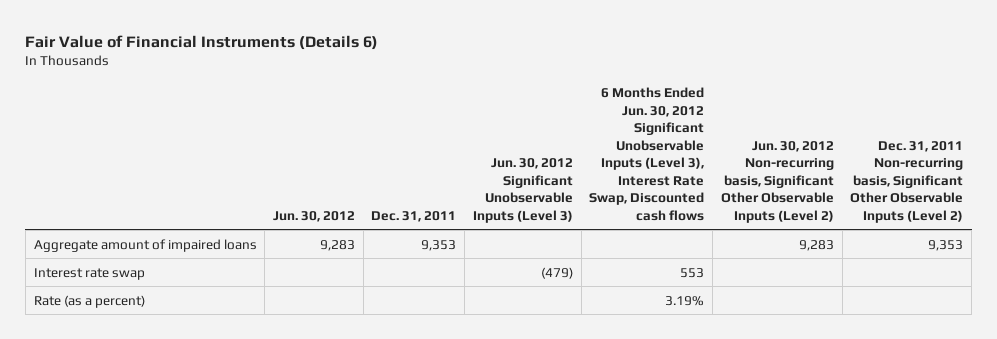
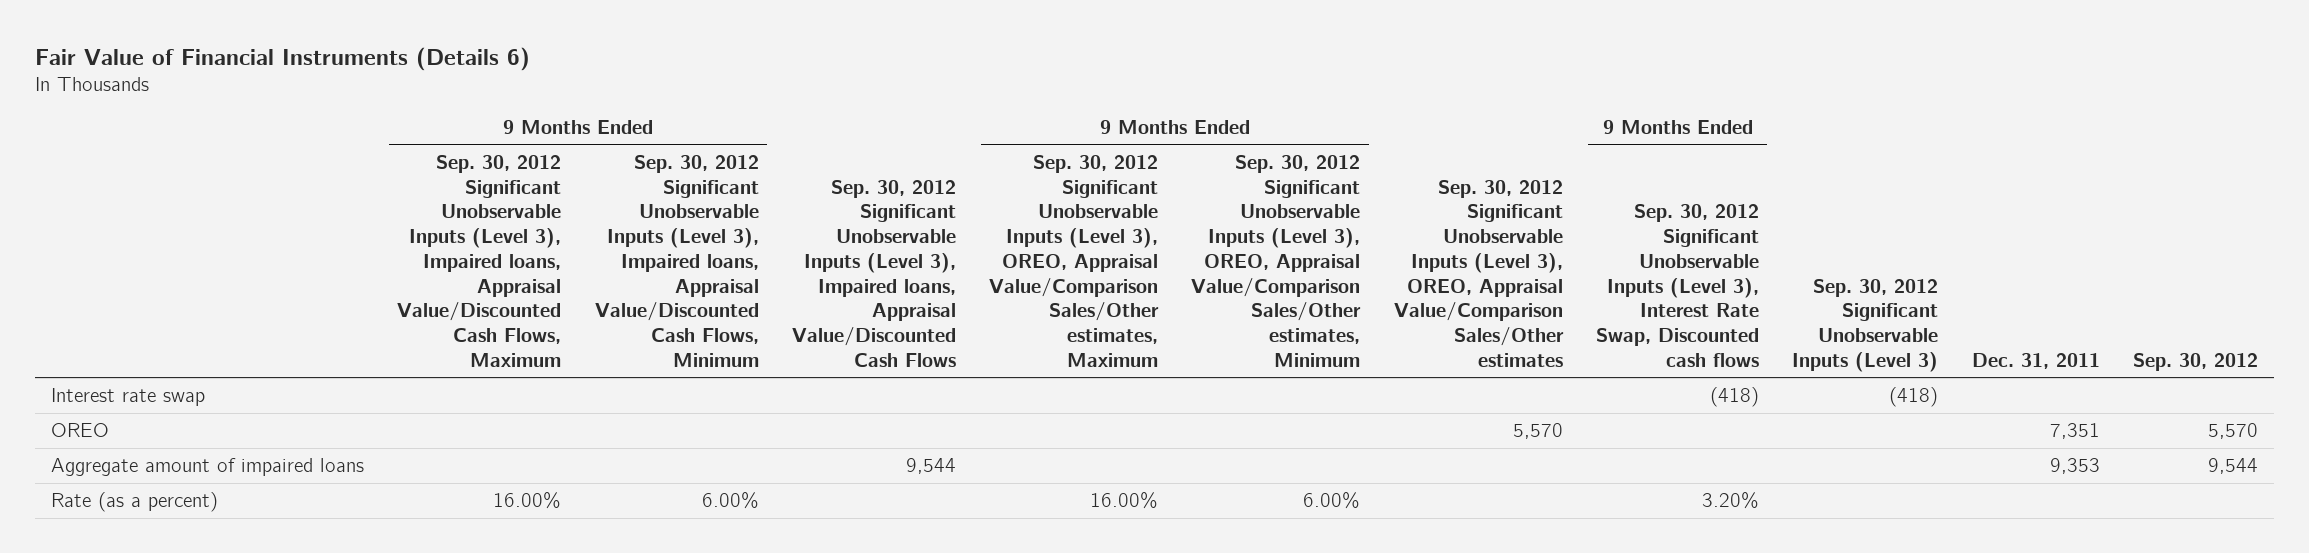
- | Jun. 30, 2012 | Dec. 31, 2011 | Jun. 30, 2012 Significant Unobservable Inputs (Level 3) | 6 Months Ended Jun. 30, 2012 Significant Unobservable Inputs (Level 3), Interest Rate Swap, Discounted cash flows | Jun. 30, 2012 Non-recurring basis, Significant Other Observable Inputs (Level 2) | Dec. 31, 2011 Non-recurring basis, Significant Other Observable Inputs (Level 2)
+ | 9 Months Ended Sep. 30, 2012 Significant Unobservable Inputs (Level 3), Impaired loans, Appraisal Value/Discounted Cash Flows, Maximum | 9 Months Ended Sep. 30, 2012 Significant Unobservable Inputs (Level 3), Impaired loans, Appraisal Value/Discounted Cash Flows, Minimum | Sep. 30, 2012 Significant Unobservable Inputs (Level 3), Impaired loans, Appraisal Value/Discounted Cash Flows | 9 Months Ended Sep. 30, 2012 Significant Unobservable Inputs (Level 3), OREO, Appraisal Value/Comparison Sales/Other estimates, Maximum | 9 Months Ended Sep. 30, 2012 Significant Unobservable Inputs (Level 3), OREO, Appraisal Value/Comparison Sales/Other estimates, Minimum | Sep. 30, 2012 Significant Unobservable Inputs (Level 3), OREO, Appraisal Value/Comparison Sales/Other estimates | 9 Months Ended Sep. 30, 2012 Significant Unobservable Inputs (Level 3), Interest Rate Swap, Discounted cash flows | Sep. 30, 2012 Significant Unobservable Inputs (Level 3) | Dec. 31, 2011 | Sep. 30, 2012
+ OREO | | | | | | 5,570 | | | 7,351 | 5,570
moved down: Aggregate amount of impaired loans | | | 9,544 | | | | | | 9,353 | 9,544

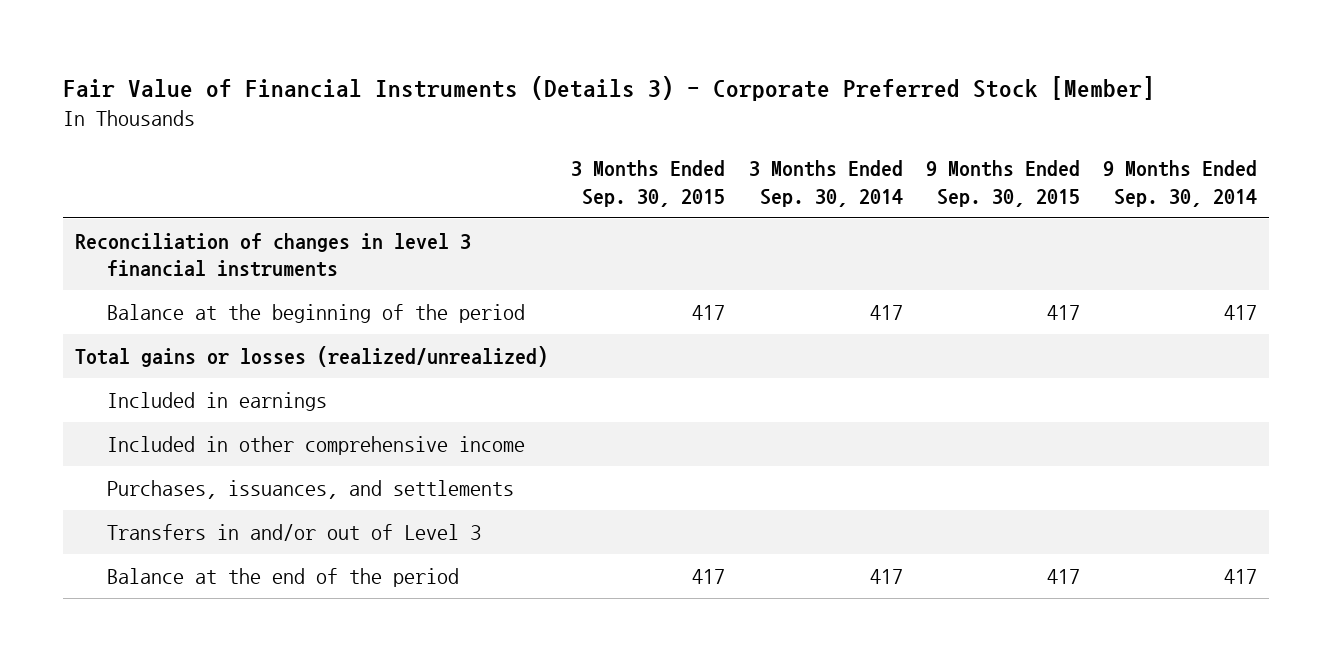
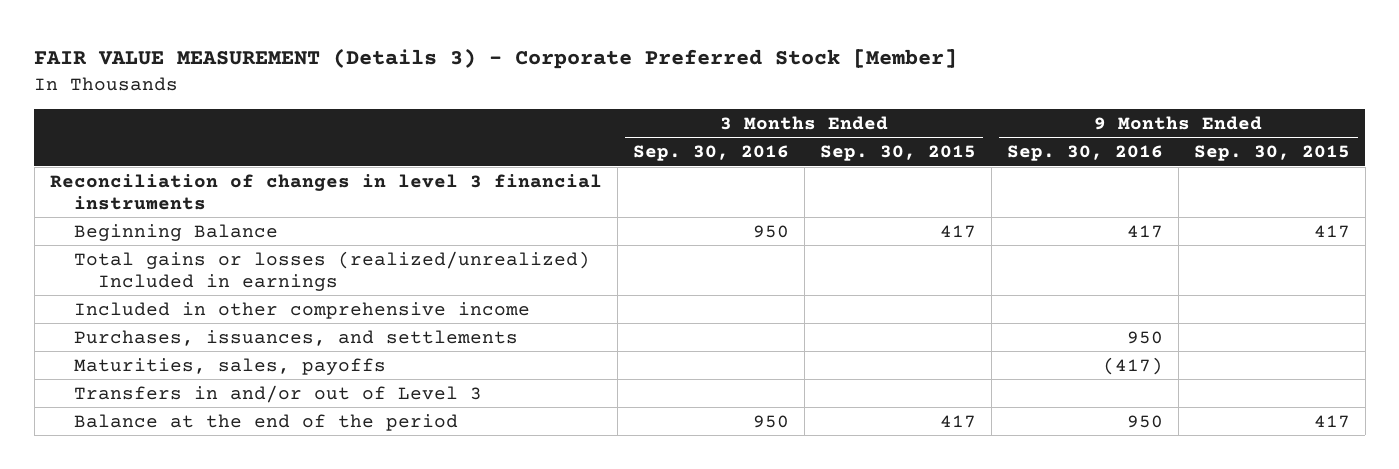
- Fair Value of Financial Instruments (Details 3) - Corporate Preferred Stock [Member]
+ FAIR VALUE MEASUREMENT (Details 3) - Corporate Preferred Stock [Member]
- | 3 Months Ended Sep. 30, 2015 | 3 Months Ended Sep. 30, 2014 | 9 Months Ended Sep. 30, 2015 | 9 Months Ended Sep. 30, 2014
+ | 3 Months Ended Sep. 30, 2016 | 3 Months Ended Sep. 30, 2015 | 9 Months Ended Sep. 30, 2016 | 9 Months Ended Sep. 30, 2015
- Balance at the beginning of the period | 417 | 417 | 417 | 417
- Total gains or losses (realized/unrealized)
- Included in earnings
+ Beginning Balance | 950 | 417 | 417 | 417
+ Total gains or losses (realized/unrealized) Included in earnings
+ Maturities, sales, payoffs | | | (417) |

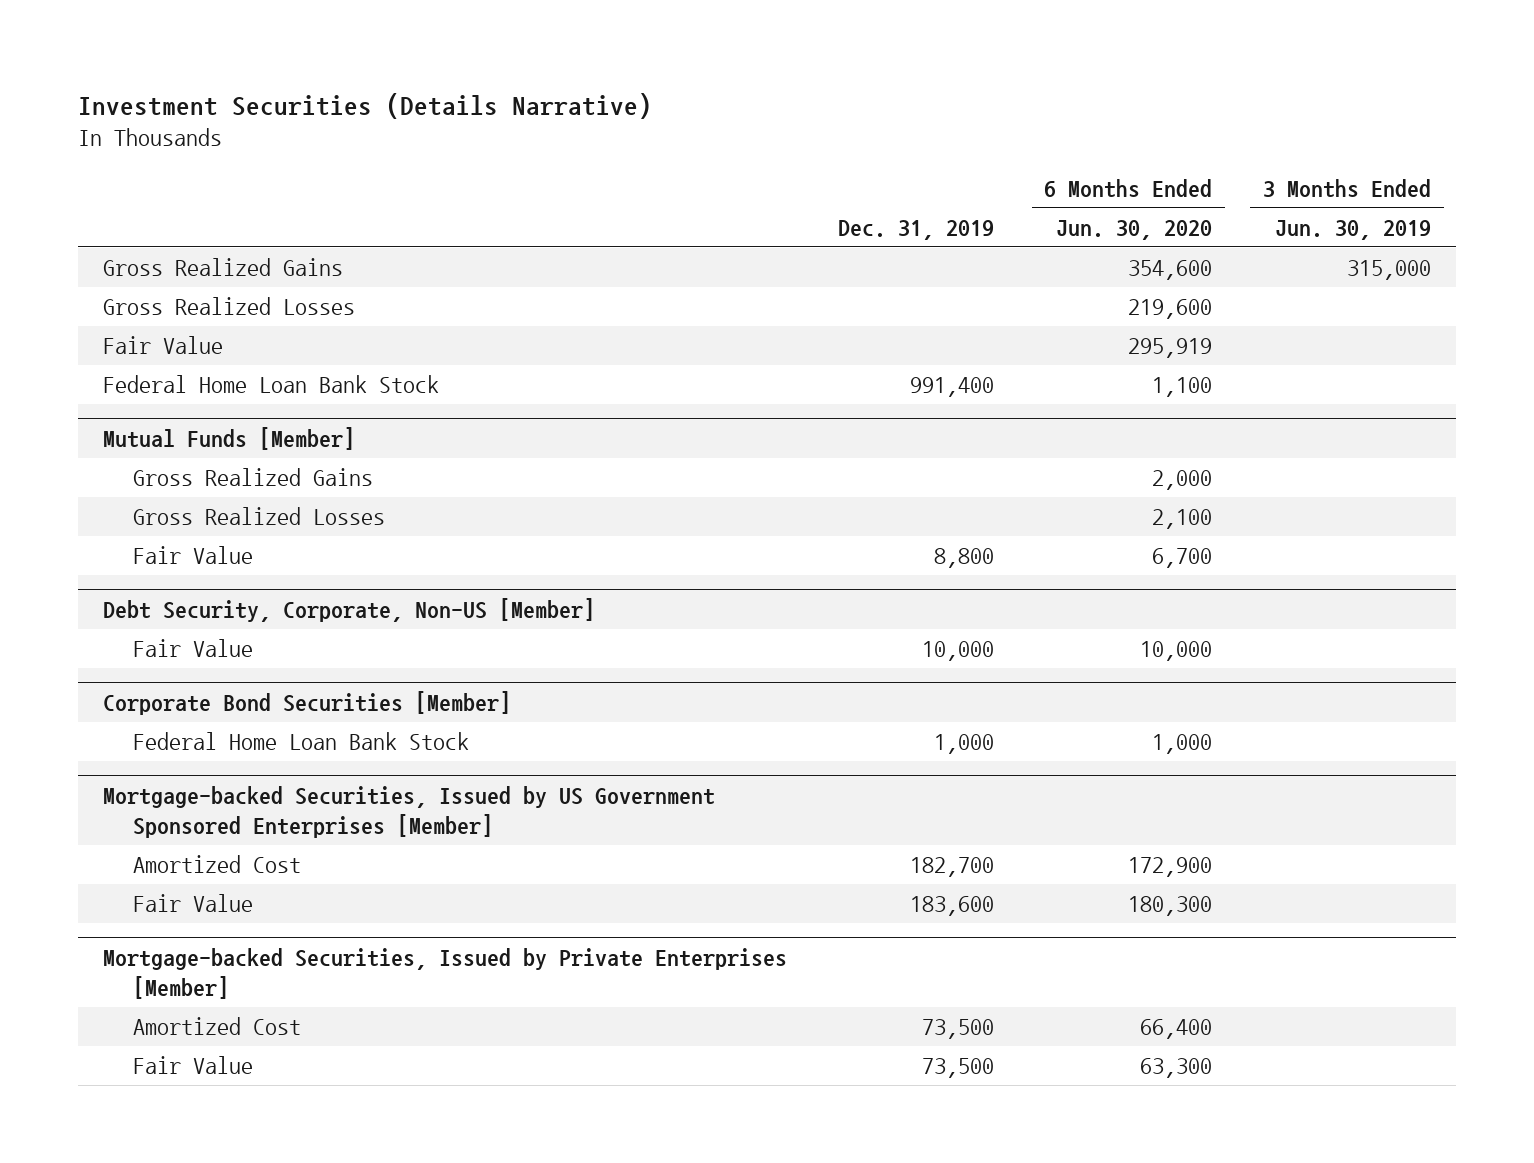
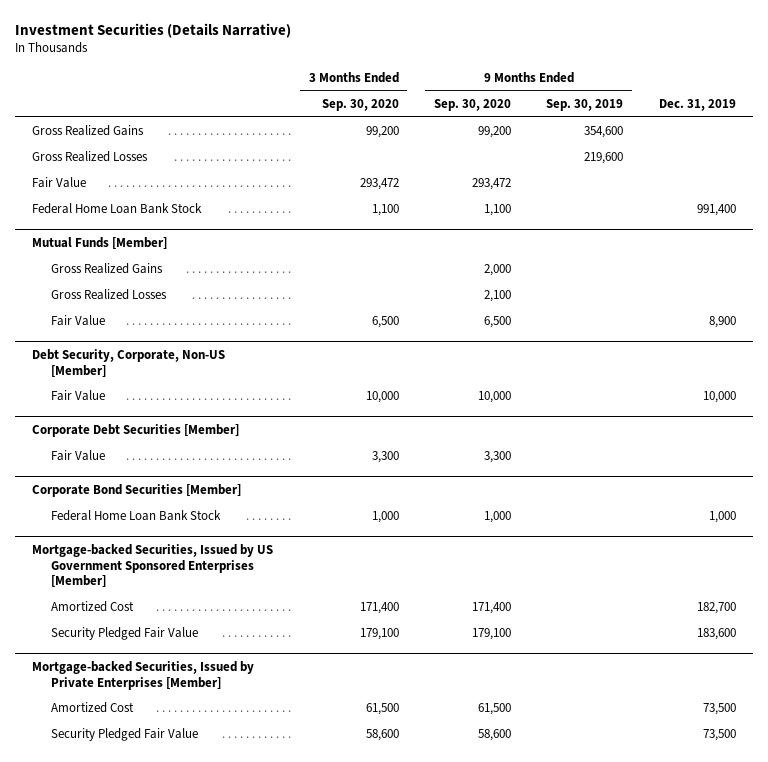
- | Dec. 31, 2019 | 6 Months Ended Jun. 30, 2020 | 3 Months Ended Jun. 30, 2019
+ | 3 Months Ended Sep. 30, 2020 | 9 Months Ended Sep. 30, 2020 | 9 Months Ended Sep. 30, 2019 | Dec. 31, 2019
@ Mutual Funds [Member]
- Fair Value | 8,800 | 6,700 |
+ Fair Value | 6,500 | 6,500 | | 8,900
+ Corporate Debt Securities [Member]
+ Fair Value | 3,300 | 3,300 | |
@ Mortgage-backed Securities, Issued by US Government Sponsored Enterprises [Member]
- Fair Value | 183,600 | 180,300 |
+ Security Pledged Fair Value | 179,100 | 179,100 | | 183,600
@ Mortgage-backed Securities, Issued by Private Enterprises [Member]
- Fair Value | 73,500 | 63,300 |
+ Security Pledged Fair Value | 58,600 | 58,600 | | 73,500

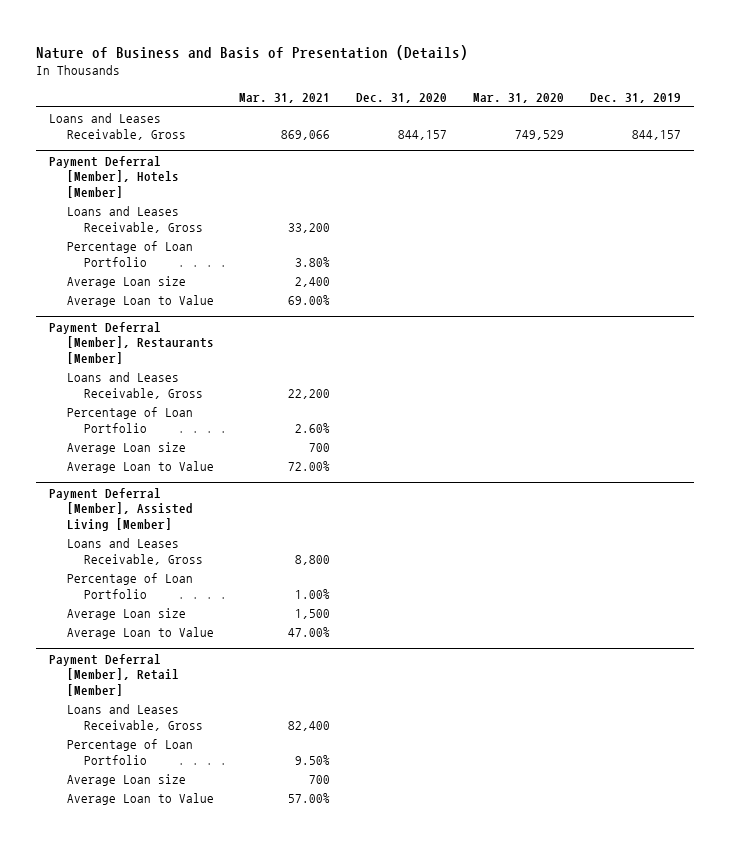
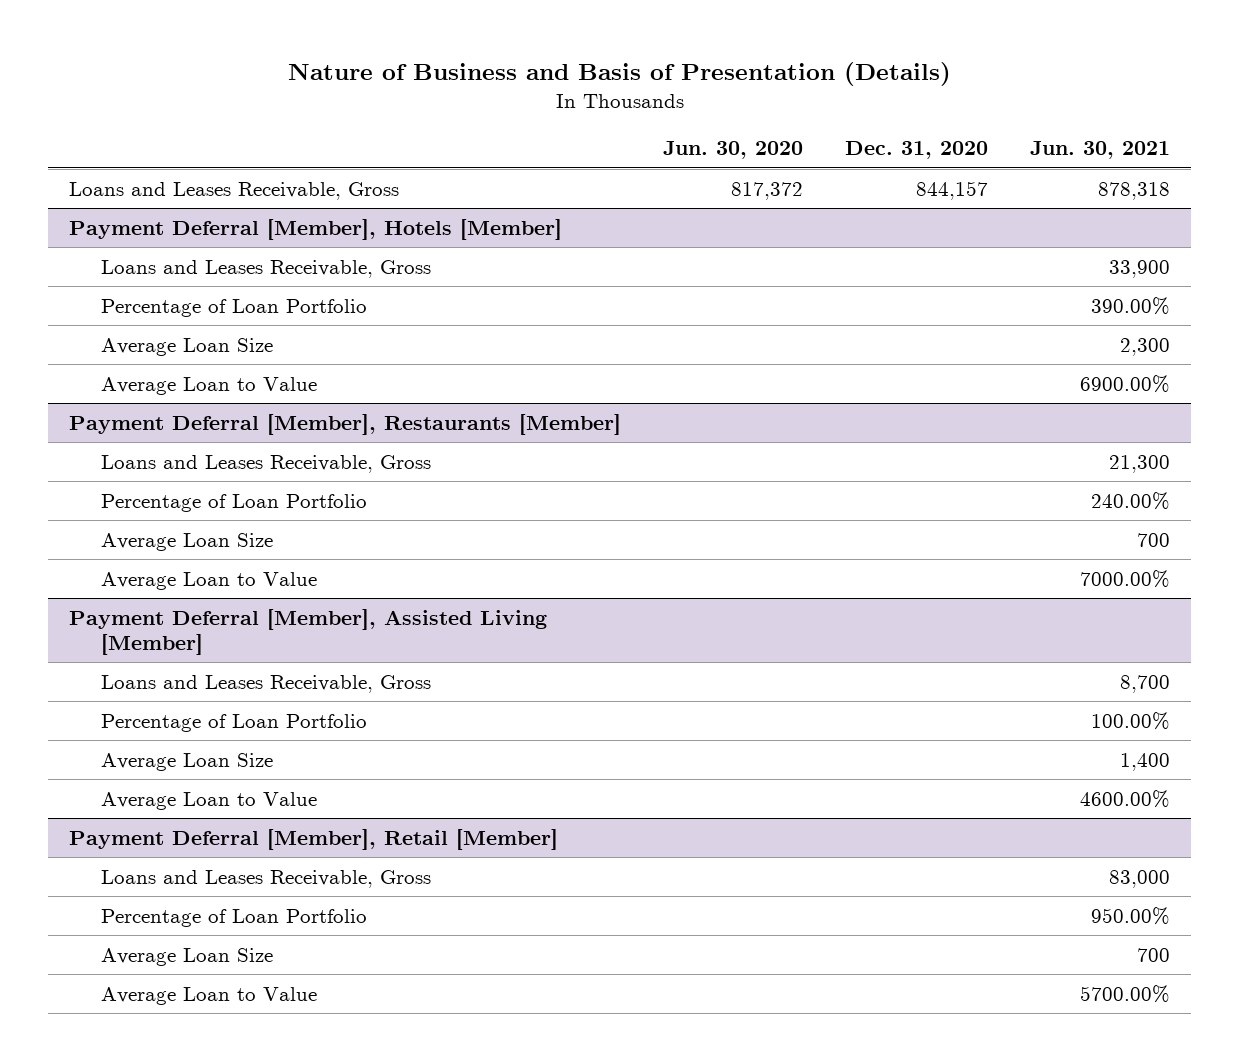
- | Mar. 31, 2021 | Dec. 31, 2020 | Mar. 31, 2020 | Dec. 31, 2019
+ | Jun. 30, 2020 | Dec. 31, 2020 | Jun. 30, 2021
@ Payment Deferral [Member], Hotels [Member]
- Average Loan size | 2,400 | | |
+ Average Loan Size | | | 2,300
@ Payment Deferral [Member], Restaurants [Member]
- Average Loan size | 700 | | |
+ Average Loan Size | | | 700
@ Payment Deferral [Member], Assisted Living [Member]
- Average Loan size | 1,500 | | |
+ Average Loan Size | | | 1,400
@ Payment Deferral [Member], Retail [Member]
- Average Loan size | 700 | | |
+ Average Loan Size | | | 700

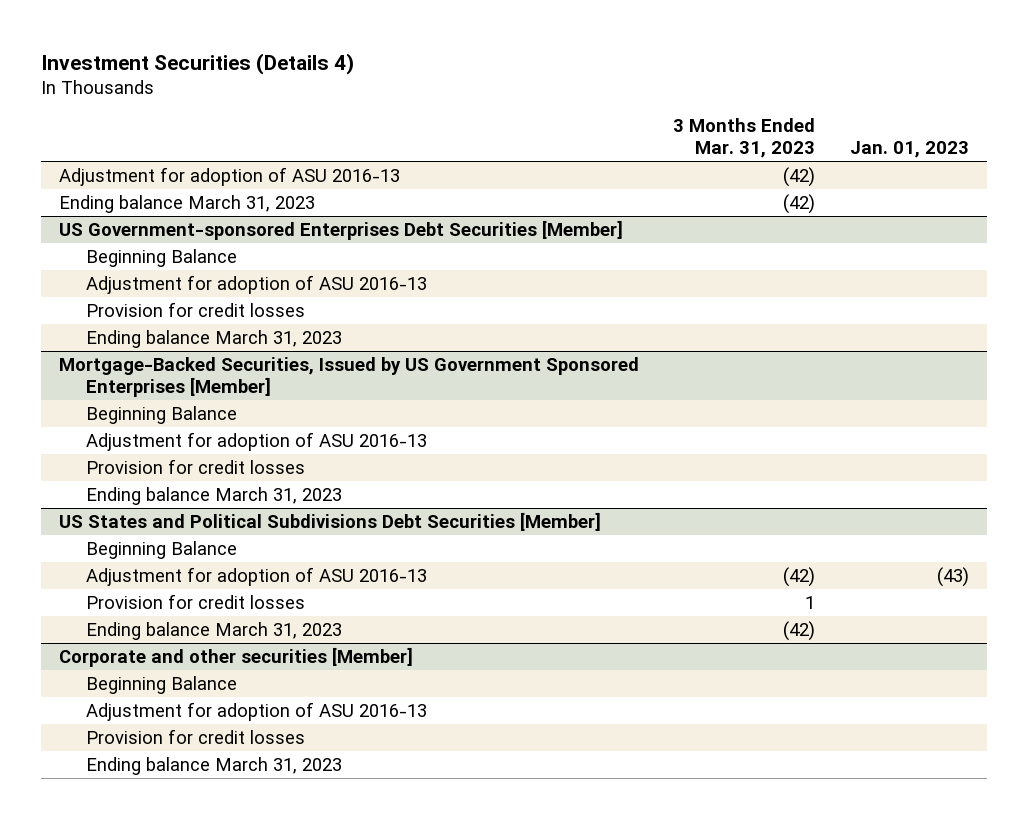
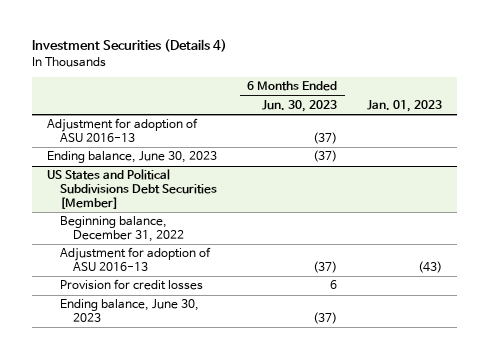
- | 3 Months Ended Mar. 31, 2023 | Jan. 01, 2023
+ | 6 Months Ended Jun. 30, 2023 | Jan. 01, 2023
- Ending balance March 31, 2023 | (42) |
- US Government-sponsored Enterprises Debt Securities [Member]
- Beginning Balance
- Adjustment for adoption of ASU 2016-13
- Provision for credit losses
- Ending balance March 31, 2023
- Mortgage-Backed Securities, Issued by US Government Sponsored Enterprises [Member]
- Beginning Balance
- Adjustment for adoption of ASU 2016-13
- Provision for credit losses
- Ending balance March 31, 2023
+ Ending balance, June 30, 2023 | (37) |
@ US States and Political Subdivisions Debt Securities [Member]
- Beginning Balance
+ Beginning balance, December 31, 2022
- Ending balance March 31, 2023 | (42) |
- Corporate and other securities [Member]
- Beginning Balance
- Adjustment for adoption of ASU 2016-13
- Provision for credit losses
- Ending balance March 31, 2023
@ US States and Political Subdivisions Debt Securities [Member]
+ Ending balance, June 30, 2023 | (37) |

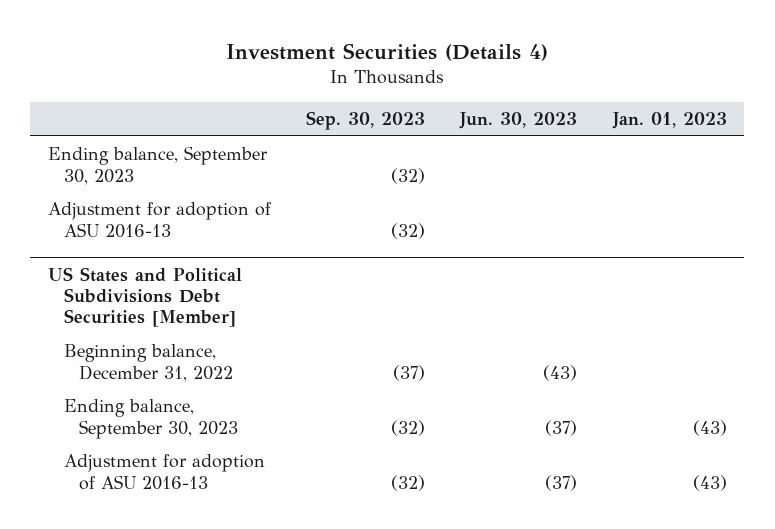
- | 6 Months Ended Jun. 30, 2023 | Jan. 01, 2023
+ | Sep. 30, 2023 | Jun. 30, 2023 | Jan. 01, 2023
+ Ending balance, September 30, 2023 | (32) | |
- Ending balance, June 30, 2023 | (37) |
@ US States and Political Subdivisions Debt Securities [Member]
+ Ending balance, September 30, 2023 | (32) | (37) | (43)
- Provision for credit losses | 6 |
- Ending balance, June 30, 2023 | (37) |

